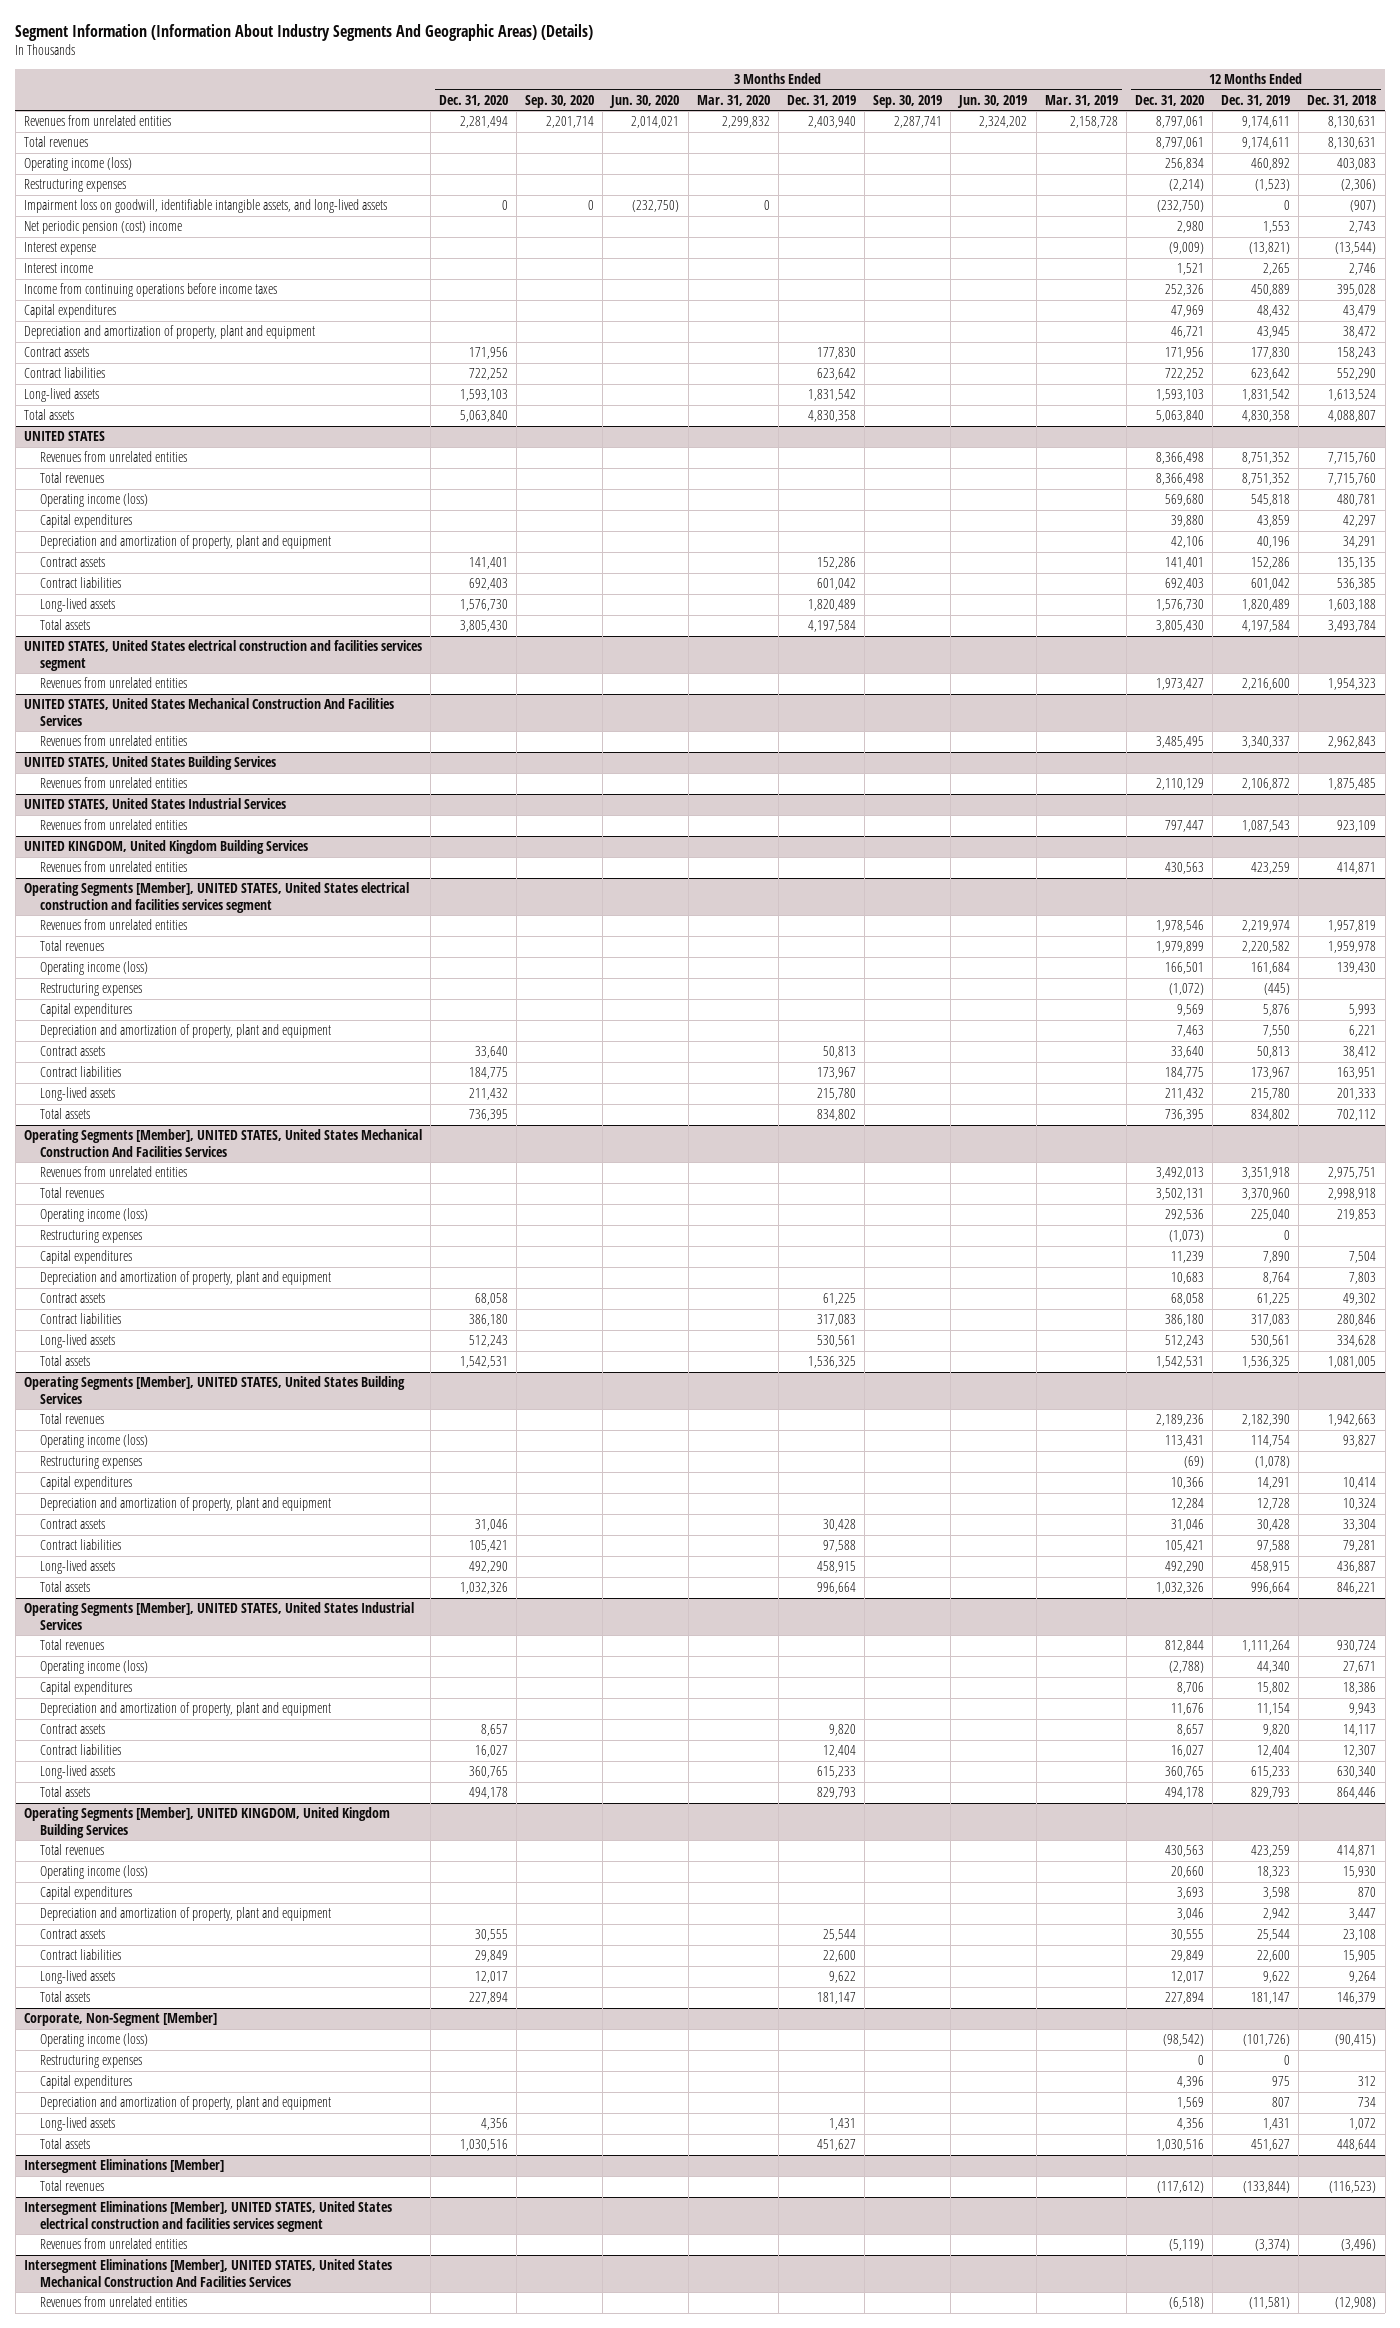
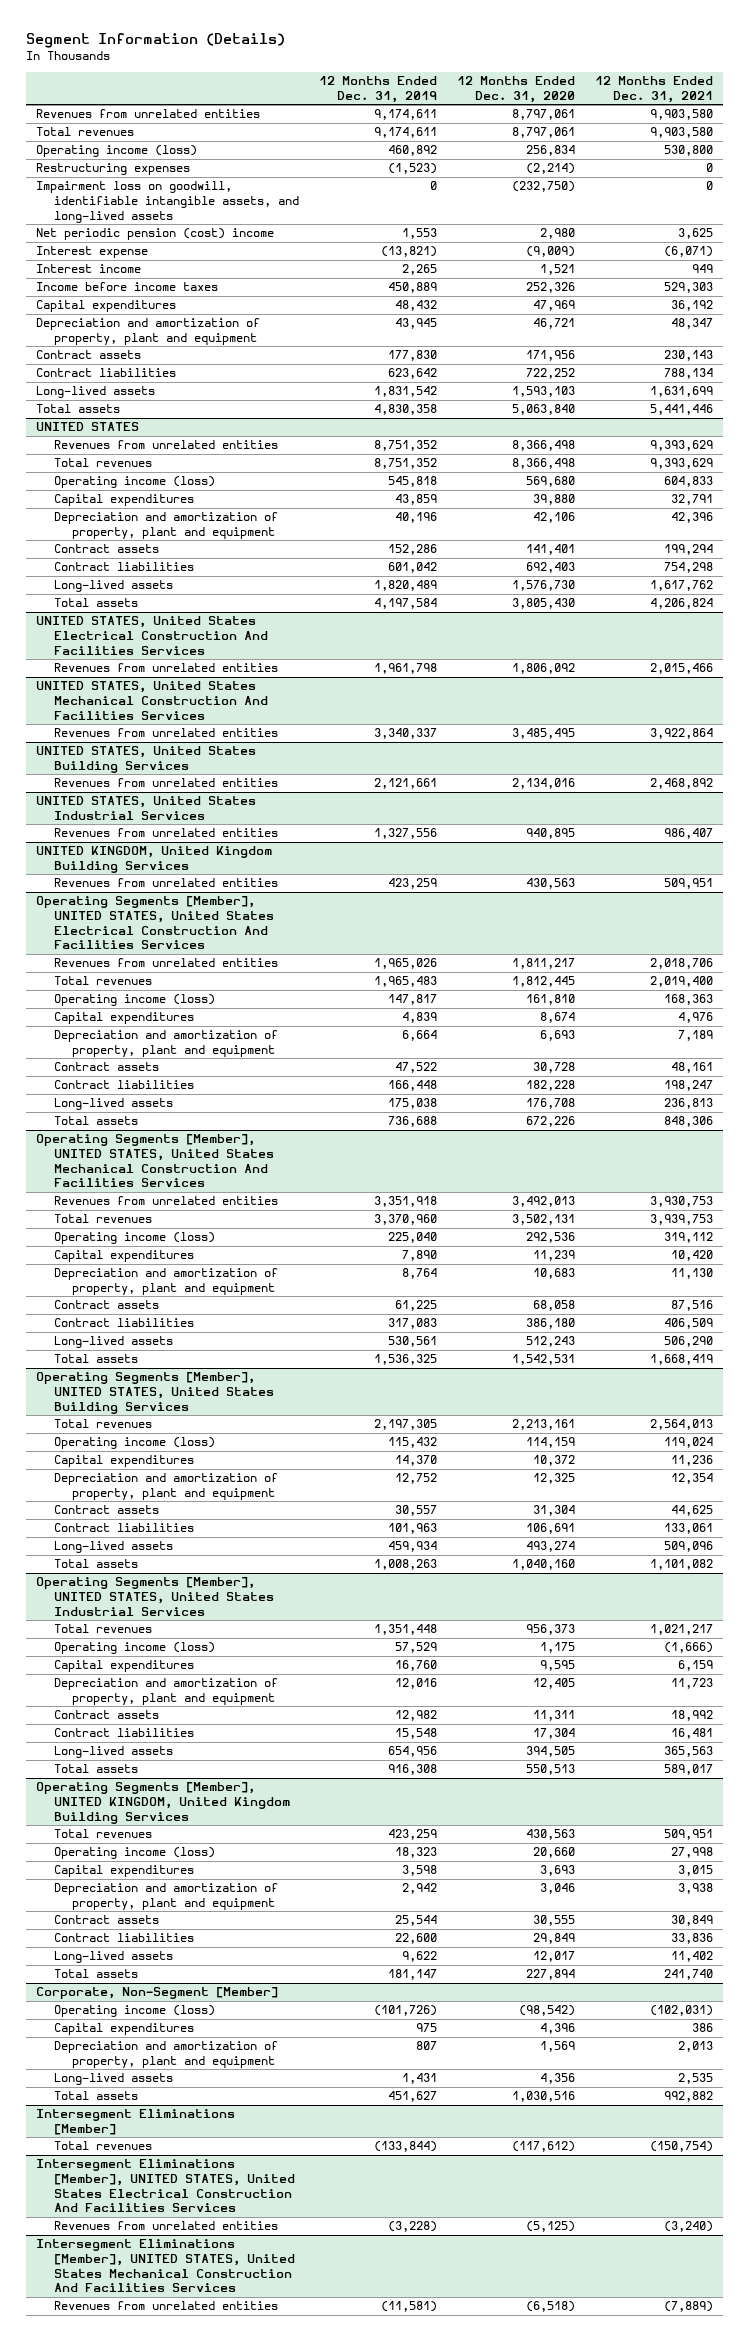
- Segment Information (Information About Industry Segments And Geographic Areas) (Details)
+ Segment Information (Details)
- | 3 Months Ended Dec. 31, 2020 | 3 Months Ended Sep. 30, 2020 | 3 Months Ended Jun. 30, 2020 | 3 Months Ended Mar. 31, 2020 | 3 Months Ended Dec. 31, 2019 | 3 Months Ended Sep. 30, 2019 | 3 Months Ended Jun. 30, 2019 | 3 Months Ended Mar. 31, 2019 | 12 Months Ended Dec. 31, 2020 | 12 Months Ended Dec. 31, 2019 | 12 Months Ended Dec. 31, 2018
+ | 12 Months Ended Dec. 31, 2019 | 12 Months Ended Dec. 31, 2020 | 12 Months Ended Dec. 31, 2021
- Income from continuing operations before income taxes | | | | | | | | | 252,326 | 450,889 | 395,028
+ Income before income taxes | 450,889 | 252,326 | 529,303
- UNITED STATES, United States electrical construction and facilities services segment
- Revenues from unrelated entities | | | | | | | | | 1,973,427 | 2,216,600 | 1,954,323
+ UNITED STATES, United States Electrical Construction And Facilities Services
+ Revenues from unrelated entities | 1,961,798 | 1,806,092 | 2,015,466
@ UNITED STATES, United States Building Services
- Revenues from unrelated entities | | | | | | | | | 2,110,129 | 2,106,872 | 1,875,485
+ Revenues from unrelated entities | 2,121,661 | 2,134,016 | 2,468,892
@ UNITED STATES, United States Industrial Services
- Revenues from unrelated entities | | | | | | | | | 797,447 | 1,087,543 | 923,109
+ Revenues from unrelated entities | 1,327,556 | 940,895 | 986,407
- Operating Segments [Member], UNITED STATES, United States electrical construction and facilities services segment
- Revenues from unrelated entities | | | | | | | | | 1,978,546 | 2,219,974 | 1,957,819
- Total revenues | | | | | | | | | 1,979,899 | 2,220,582 | 1,959,978
- Operating income (loss) | | | | | | | | | 166,501 | 161,684 | 139,430
- Restructuring expenses | | | | | | | | | (1,072) | (445) |
- Capital expenditures | | | | | | | | | 9,569 | 5,876 | 5,993
- Depreciation and amortization of property, plant and equipment | | | | | | | | | 7,463 | 7,550 | 6,221
- Contract assets | 33,640 | | | | 50,813 | | | | 33,640 | 50,813 | 38,412
- Contract liabilities | 184,775 | | | | 173,967 | | | | 184,775 | 173,967 | 163,951
- Long-lived assets | 211,432 | | | | 215,780 | | | | 211,432 | 215,780 | 201,333
- Total assets | 736,395 | | | | 834,802 | | | | 736,395 | 834,802 | 702,112
+ Operating Segments [Member], UNITED STATES, United States Electrical Construction And Facilities Services
+ Revenues from unrelated entities | 1,965,026 | 1,811,217 | 2,018,706
+ Total revenues | 1,965,483 | 1,812,445 | 2,019,400
+ Operating income (loss) | 147,817 | 161,810 | 168,363
+ Capital expenditures | 4,839 | 8,674 | 4,976
+ Depreciation and amortization of property, plant and equipment | 6,664 | 6,693 | 7,189
+ Contract assets | 47,522 | 30,728 | 48,161
+ Contract liabilities | 166,448 | 182,228 | 198,247
+ Long-lived assets | 175,038 | 176,708 | 236,813
+ Total assets | 736,688 | 672,226 | 848,306
@ Operating Segments [Member], UNITED STATES, United States Mechanical Construction And Facilities Services
- Restructuring expenses | | | | | | | | | (1,073) | 0 |
@ Operating Segments [Member], UNITED STATES, United States Building Services
- Total revenues | | | | | | | | | 2,189,236 | 2,182,390 | 1,942,663
- Operating income (loss) | | | | | | | | | 113,431 | 114,754 | 93,827
- Restructuring expenses | | | | | | | | | (69) | (1,078) |
- Capital expenditures | | | | | | | | | 10,366 | 14,291 | 10,414
- Depreciation and amortization of property, plant and equipment | | | | | | | | | 12,284 | 12,728 | 10,324
- Contract assets | 31,046 | | | | 30,428 | | | | 31,046 | 30,428 | 33,304
- Contract liabilities | 105,421 | | | | 97,588 | | | | 105,421 | 97,588 | 79,281
- Long-lived assets | 492,290 | | | | 458,915 | | | | 492,290 | 458,915 | 436,887
- Total assets | 1,032,326 | | | | 996,664 | | | | 1,032,326 | 996,664 | 846,221
+ Total revenues | 2,197,305 | 2,213,161 | 2,564,013
+ Operating income (loss) | 115,432 | 114,159 | 119,024
+ Capital expenditures | 14,370 | 10,372 | 11,236
+ Depreciation and amortization of property, plant and equipment | 12,752 | 12,325 | 12,354
+ Contract assets | 30,557 | 31,304 | 44,625
+ Contract liabilities | 101,963 | 106,691 | 133,061
+ Long-lived assets | 459,934 | 493,274 | 509,096
+ Total assets | 1,008,263 | 1,040,160 | 1,101,082
@ Operating Segments [Member], UNITED STATES, United States Industrial Services
- Total revenues | | | | | | | | | 812,844 | 1,111,264 | 930,724
- Operating income (loss) | | | | | | | | | (2,788) | 44,340 | 27,671
- Capital expenditures | | | | | | | | | 8,706 | 15,802 | 18,386
- Depreciation and amortization of property, plant and equipment | | | | | | | | | 11,676 | 11,154 | 9,943
- Contract assets | 8,657 | | | | 9,820 | | | | 8,657 | 9,820 | 14,117
- Contract liabilities | 16,027 | | | | 12,404 | | | | 16,027 | 12,404 | 12,307
- Long-lived assets | 360,765 | | | | 615,233 | | | | 360,765 | 615,233 | 630,340
- Total assets | 494,178 | | | | 829,793 | | | | 494,178 | 829,793 | 864,446
+ Total revenues | 1,351,448 | 956,373 | 1,021,217
+ Operating income (loss) | 57,529 | 1,175 | (1,666)
+ Capital expenditures | 16,760 | 9,595 | 6,159
+ Depreciation and amortization of property, plant and equipment | 12,016 | 12,405 | 11,723
+ Contract assets | 12,982 | 11,311 | 18,992
+ Contract liabilities | 15,548 | 17,304 | 16,481
+ Long-lived assets | 654,956 | 394,505 | 365,563
+ Total assets | 916,308 | 550,513 | 589,017
@ Corporate, Non-Segment [Member]
- Restructuring expenses | | | | | | | | | 0 | 0 |
- Intersegment Eliminations [Member], UNITED STATES, United States electrical construction and facilities services segment
- Revenues from unrelated entities | | | | | | | | | (5,119) | (3,374) | (3,496)
+ Intersegment Eliminations [Member], UNITED STATES, United States Electrical Construction And Facilities Services
+ Revenues from unrelated entities | (3,228) | (5,125) | (3,240)

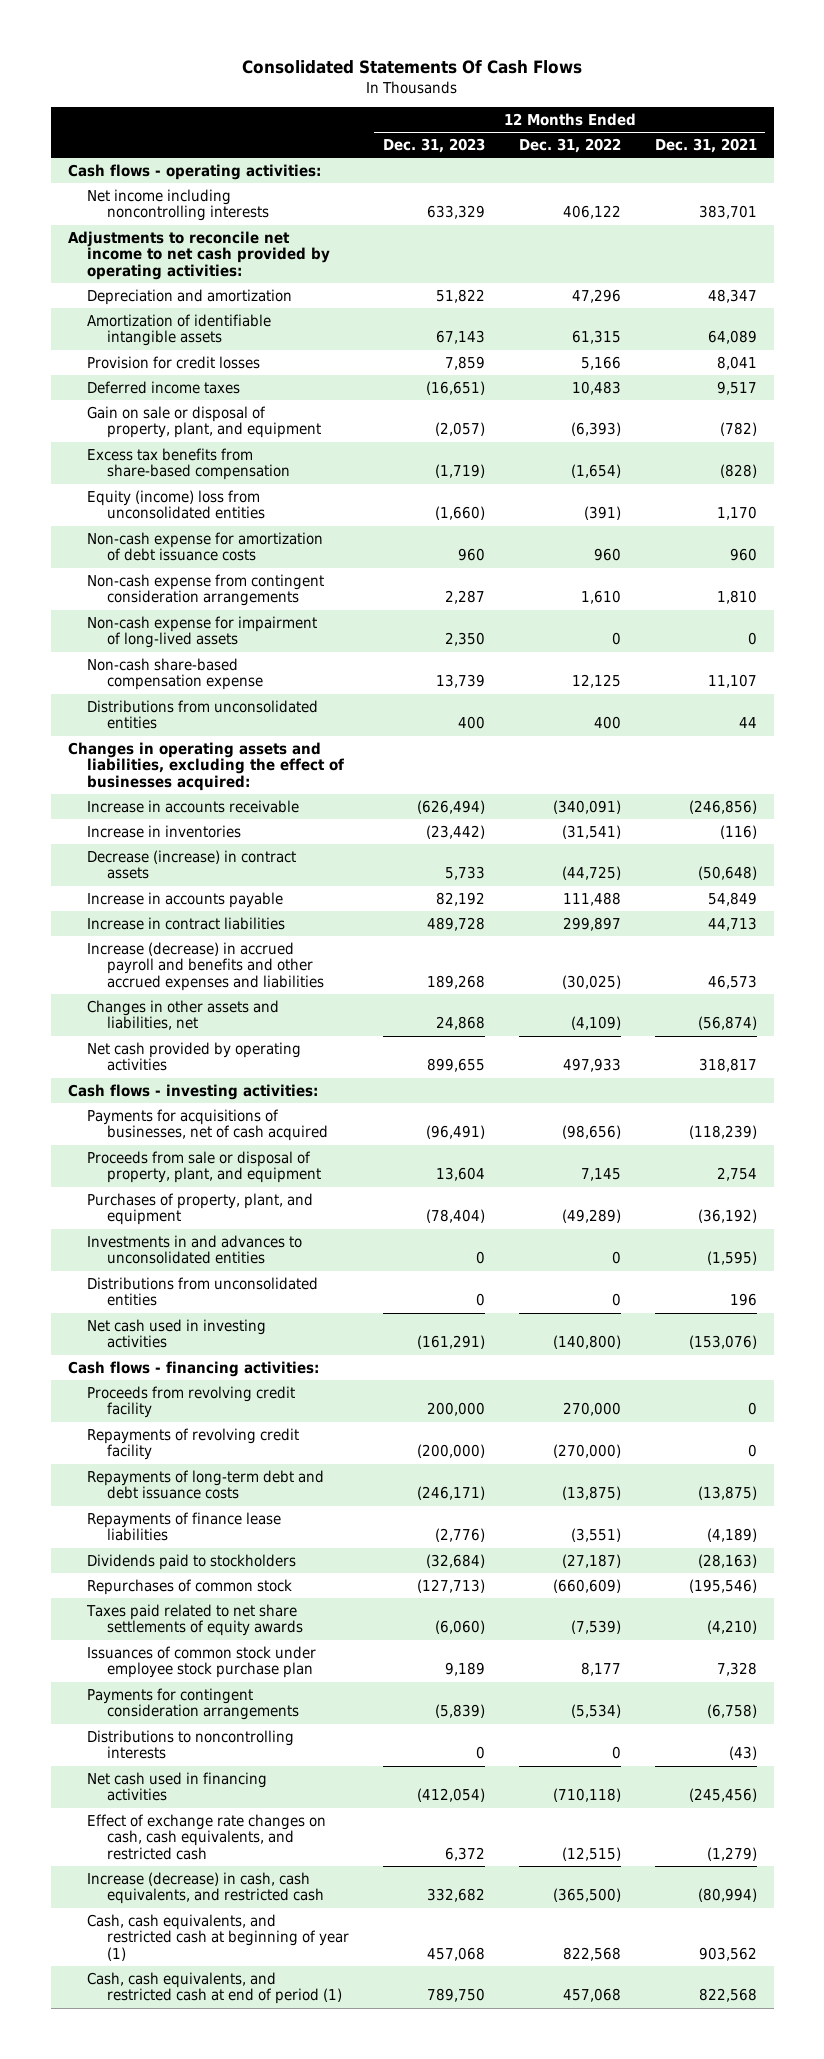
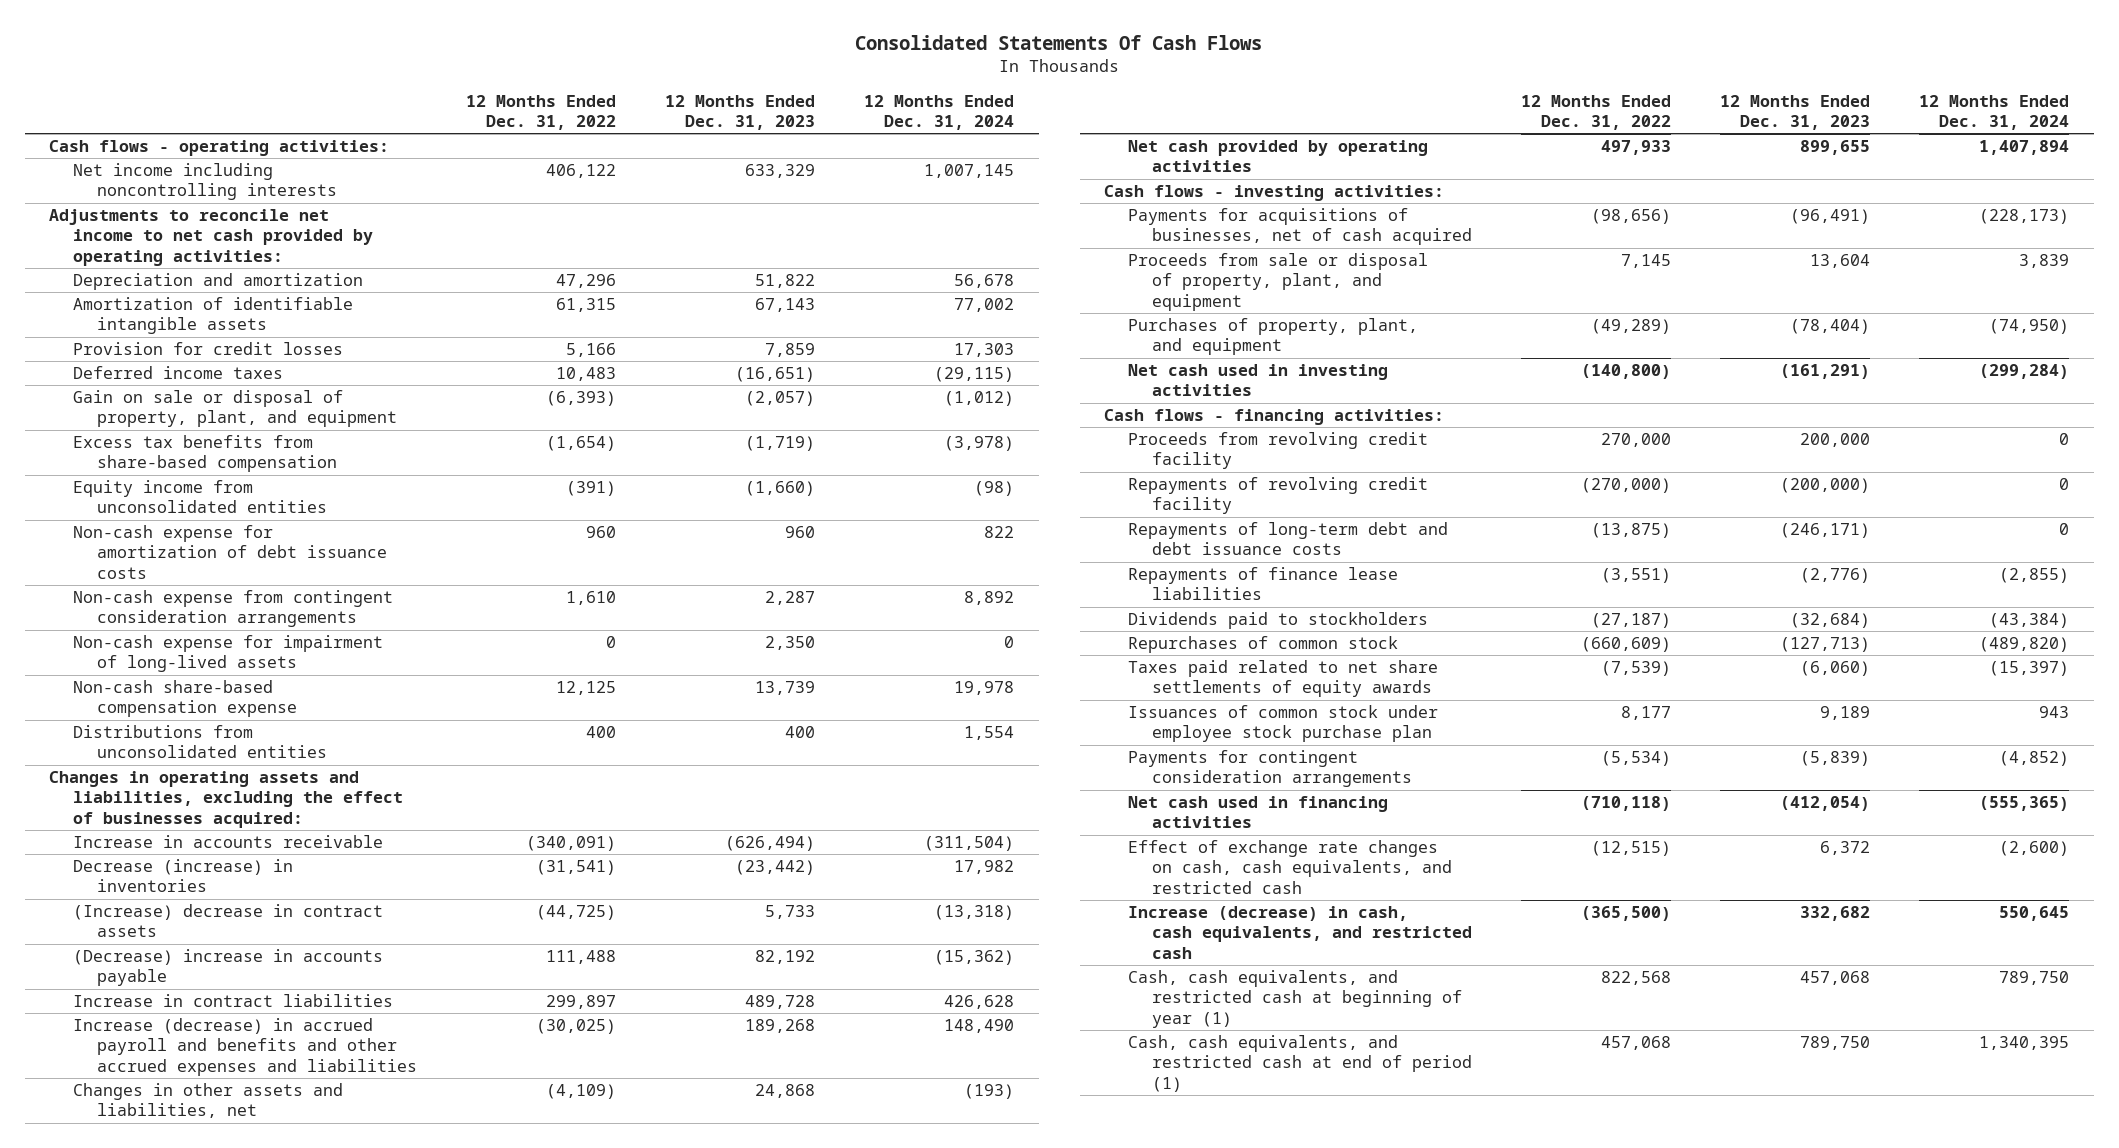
- | 12 Months Ended Dec. 31, 2023 | 12 Months Ended Dec. 31, 2022 | 12 Months Ended Dec. 31, 2021
+ | 12 Months Ended Dec. 31, 2022 | 12 Months Ended Dec. 31, 2023 | 12 Months Ended Dec. 31, 2024
- Equity (income) loss from unconsolidated entities | (1,660) | (391) | 1,170
+ Equity income from unconsolidated entities | (391) | (1,660) | (98)
- Increase in inventories | (23,442) | (31,541) | (116)
- Decrease (increase) in contract assets | 5,733 | (44,725) | (50,648)
- Increase in accounts payable | 82,192 | 111,488 | 54,849
+ Decrease (increase) in inventories | (31,541) | (23,442) | 17,982
+ (Increase) decrease in contract assets | (44,725) | 5,733 | (13,318)
+ (Decrease) increase in accounts payable | 111,488 | 82,192 | (15,362)
- Investments in and advances to unconsolidated entities | 0 | 0 | (1,595)
- Distributions from unconsolidated entities | 0 | 0 | 196
- Distributions to noncontrolling interests | 0 | 0 | (43)

